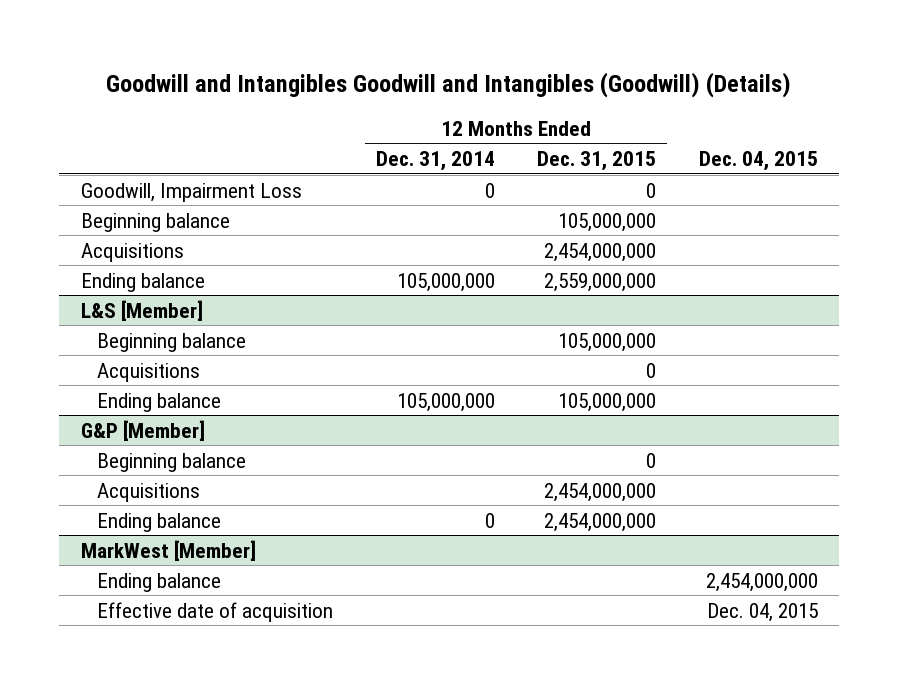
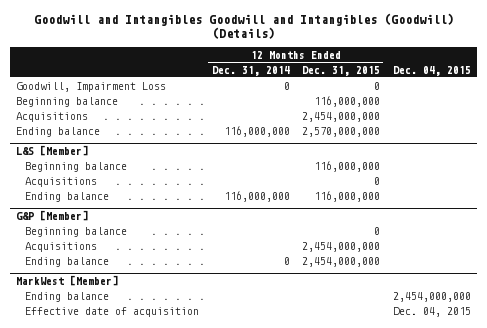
- Beginning balance | | 105,000,000 |
+ Beginning balance | | 116,000,000 |
- Ending balance | 105,000,000 | 2,559,000,000 |
+ Ending balance | 116,000,000 | 2,570,000,000 |
@ L&S [Member]
- Beginning balance | | 105,000,000 |
+ Beginning balance | | 116,000,000 |
- Ending balance | 105,000,000 | 105,000,000 |
+ Ending balance | 116,000,000 | 116,000,000 |

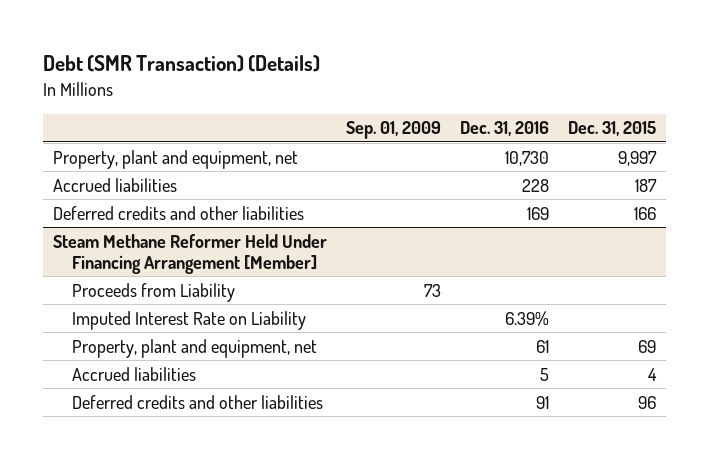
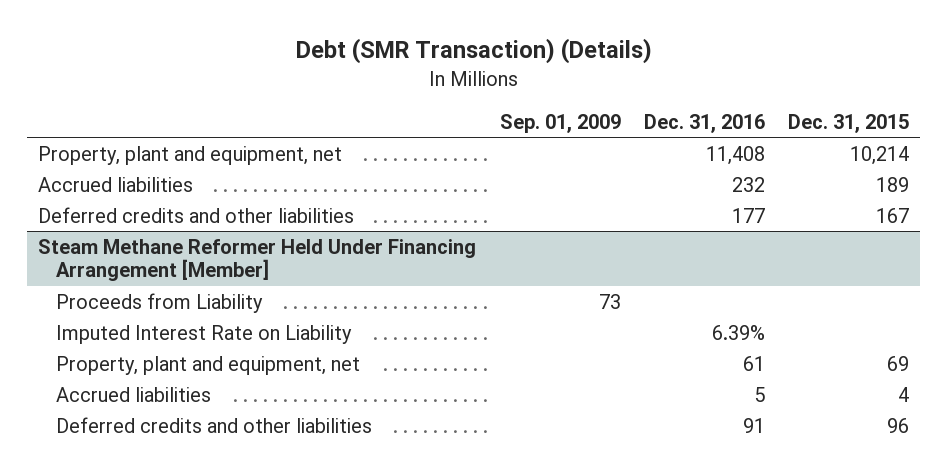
- Property, plant and equipment, net | | 10,730 | 9,997
- Accrued liabilities | | 228 | 187
- Deferred credits and other liabilities | | 169 | 166
+ Property, plant and equipment, net | | 11,408 | 10,214
+ Accrued liabilities | | 232 | 189
+ Deferred credits and other liabilities | | 177 | 167

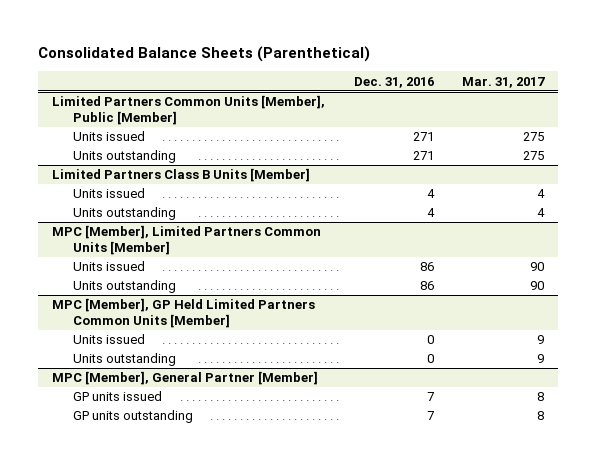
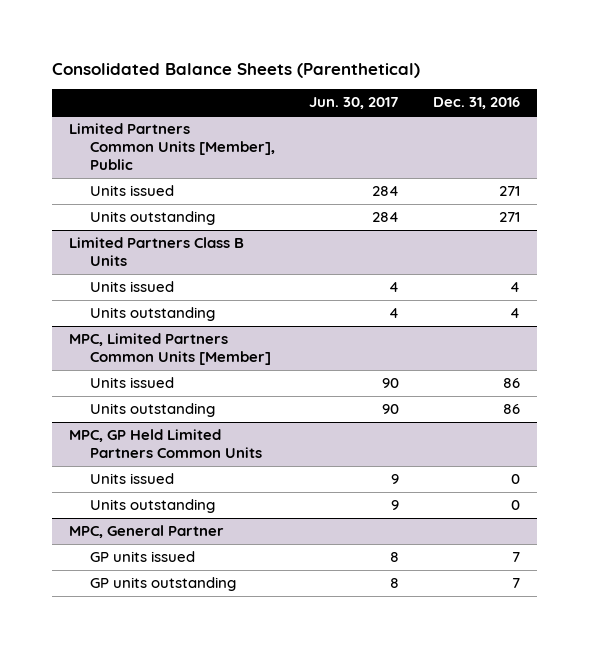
- | Dec. 31, 2016 | Mar. 31, 2017
+ | Jun. 30, 2017 | Dec. 31, 2016
- Limited Partners Common Units [Member], Public [Member]
+ Limited Partners Common Units [Member], Public
- Limited Partners Class B Units [Member]
+ Limited Partners Class B Units
- MPC [Member], Limited Partners Common Units [Member]
+ MPC, Limited Partners Common Units [Member]
- MPC [Member], GP Held Limited Partners Common Units [Member]
+ MPC, GP Held Limited Partners Common Units
- MPC [Member], General Partner [Member]
+ MPC, General Partner

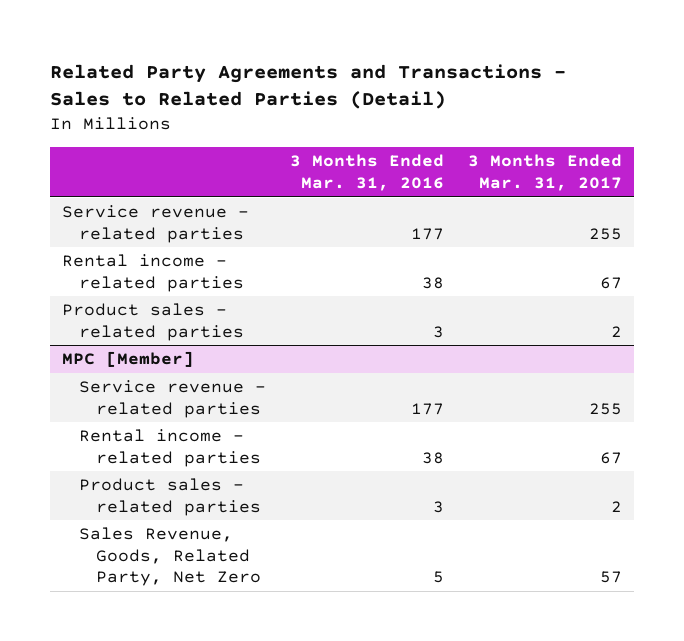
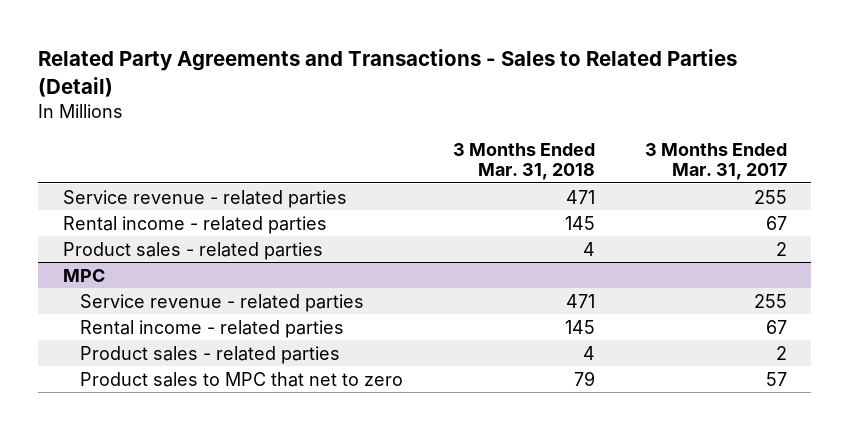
- | 3 Months Ended Mar. 31, 2016 | 3 Months Ended Mar. 31, 2017
+ | 3 Months Ended Mar. 31, 2018 | 3 Months Ended Mar. 31, 2017
- MPC [Member]
+ MPC
- Sales Revenue, Goods, Related Party, Net Zero | 5 | 57
+ Product sales to MPC that net to zero | 79 | 57

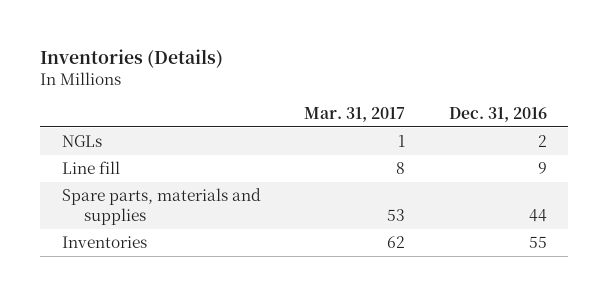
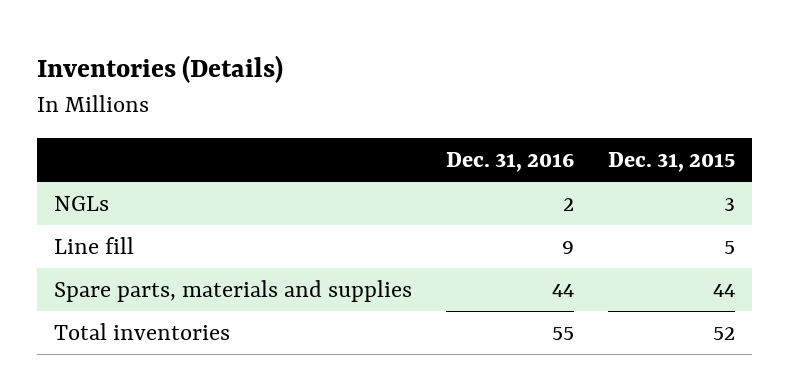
- | Mar. 31, 2017 | Dec. 31, 2016
+ | Dec. 31, 2016 | Dec. 31, 2015
- Inventories | 62 | 55
+ Total inventories | 55 | 52

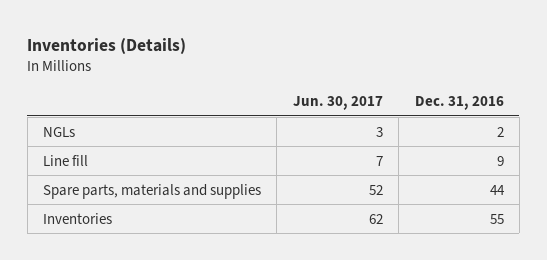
- | Dec. 31, 2016 | Dec. 31, 2015
+ | Jun. 30, 2017 | Dec. 31, 2016
- Total inventories | 55 | 52
+ Inventories | 62 | 55

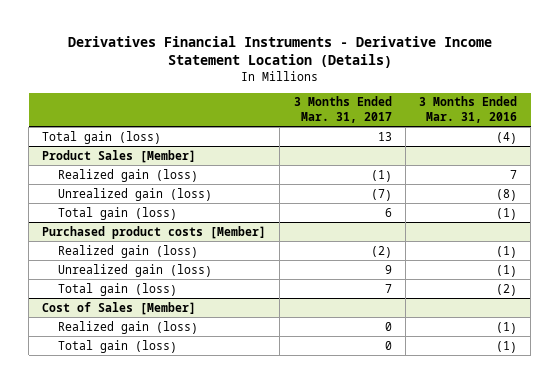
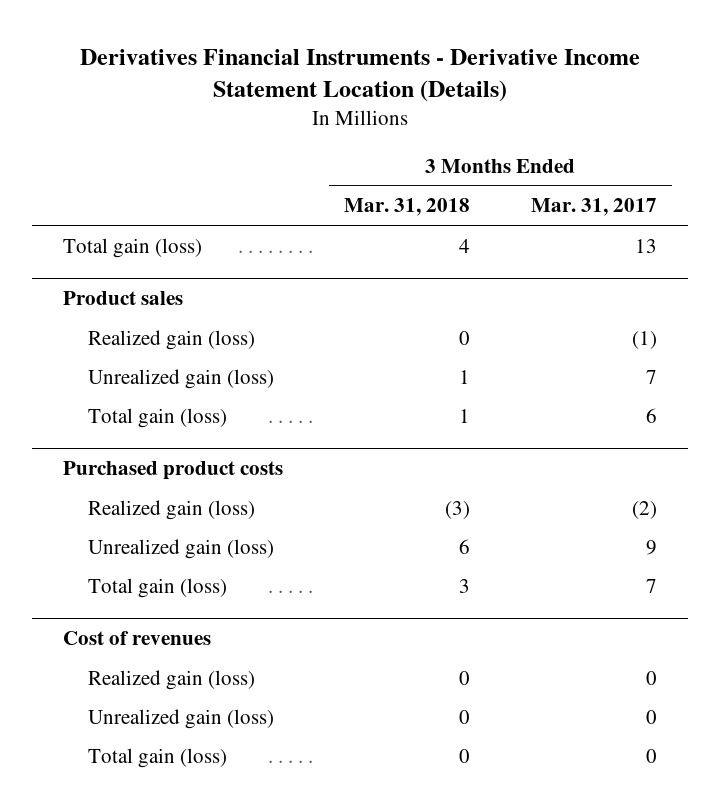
- | 3 Months Ended Mar. 31, 2017 | 3 Months Ended Mar. 31, 2016
+ | 3 Months Ended Mar. 31, 2018 | 3 Months Ended Mar. 31, 2017
- Product Sales [Member]
+ Product sales
- Unrealized gain (loss) | (7) | (8)
+ Unrealized gain (loss) | 1 | 7
- Purchased product costs [Member]
+ Purchased product costs
- Cost of Sales [Member]
+ Cost of revenues
+ Unrealized gain (loss) | 0 | 0

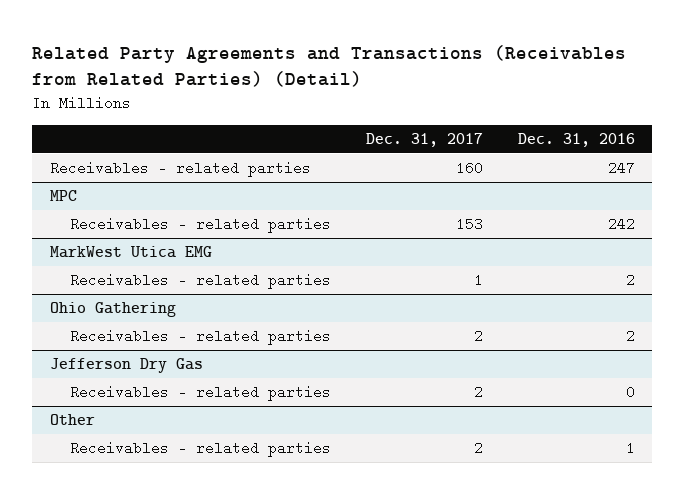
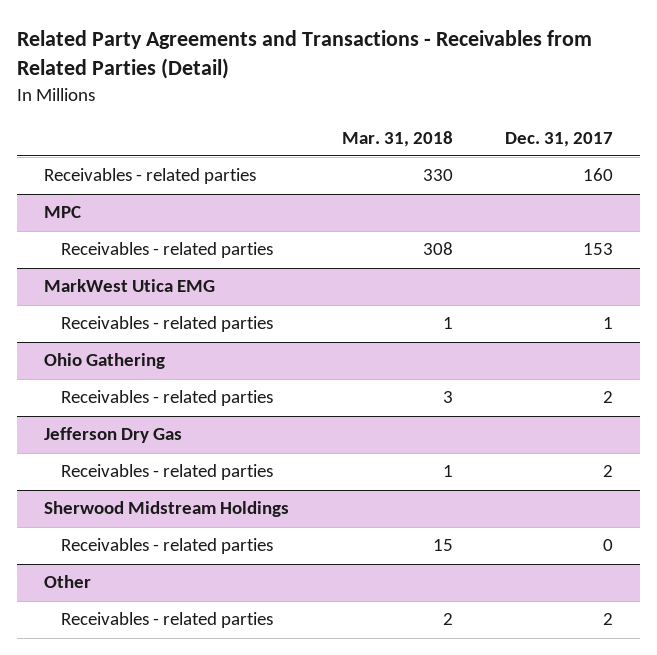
- Related Party Agreements and Transactions (Receivables from Related Parties) (Detail)
+ Related Party Agreements and Transactions - Receivables from Related Parties (Detail)
- | Dec. 31, 2017 | Dec. 31, 2016
+ | Mar. 31, 2018 | Dec. 31, 2017
+ Sherwood Midstream Holdings
+ Receivables - related parties | 15 | 0

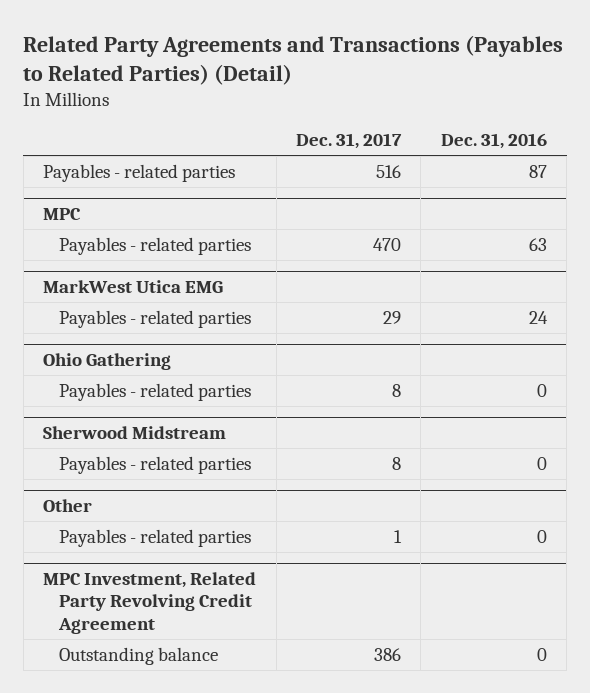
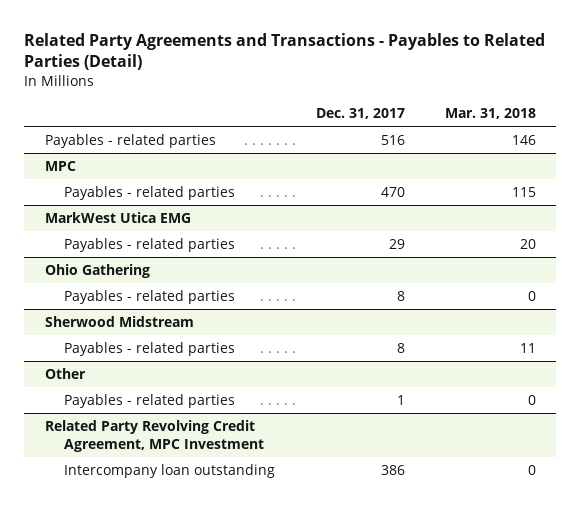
- Related Party Agreements and Transactions (Payables to Related Parties) (Detail)
+ Related Party Agreements and Transactions - Payables to Related Parties (Detail)
- | Dec. 31, 2017 | Dec. 31, 2016
+ | Dec. 31, 2017 | Mar. 31, 2018
- MPC Investment, Related Party Revolving Credit Agreement
- Outstanding balance | 386 | 0
+ Related Party Revolving Credit Agreement, MPC Investment
+ Intercompany loan outstanding | 386 | 0

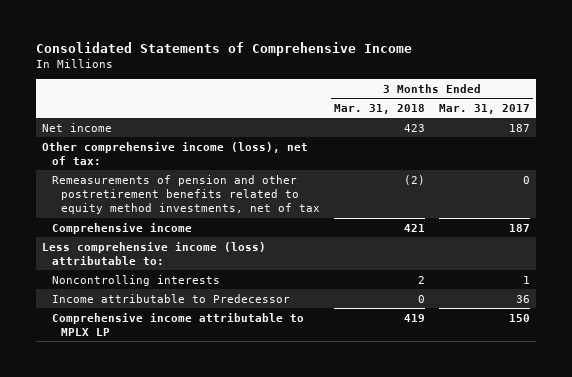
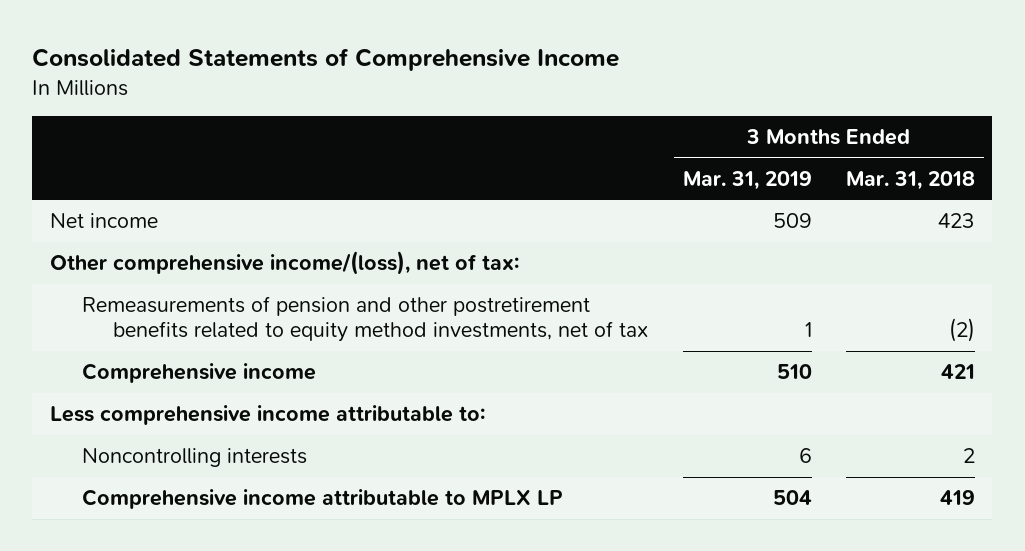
- | 3 Months Ended Mar. 31, 2018 | 3 Months Ended Mar. 31, 2017
+ | 3 Months Ended Mar. 31, 2019 | 3 Months Ended Mar. 31, 2018
- Other comprehensive income (loss), net of tax:
+ Other comprehensive income/(loss), net of tax:
- Less comprehensive income (loss) attributable to:
+ Less comprehensive income attributable to:
- Income attributable to Predecessor | 0 | 36

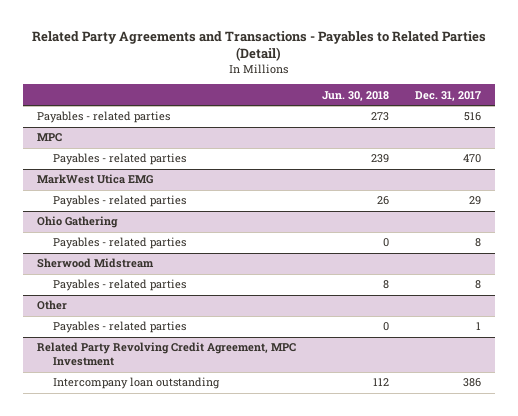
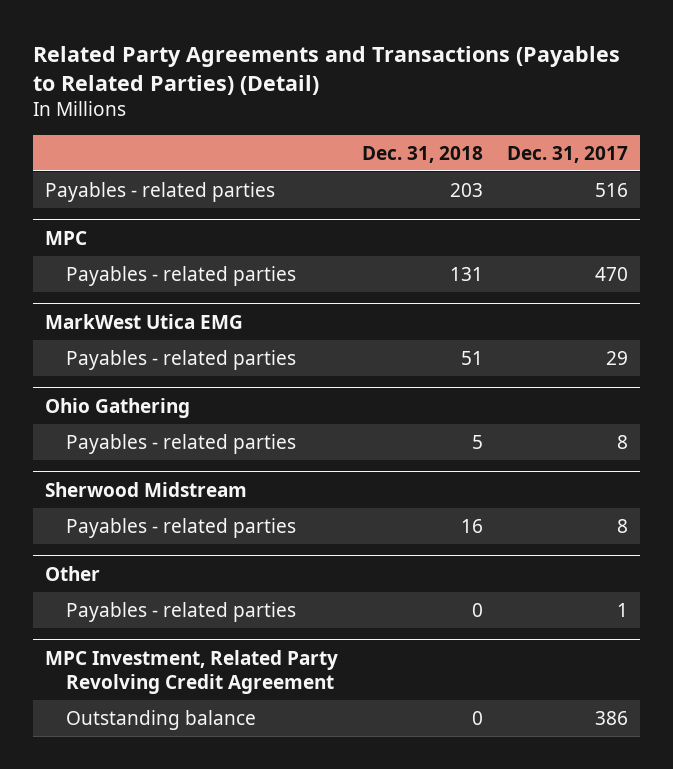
- Related Party Agreements and Transactions - Payables to Related Parties (Detail)
+ Related Party Agreements and Transactions (Payables to Related Parties) (Detail)
- | Jun. 30, 2018 | Dec. 31, 2017
+ | Dec. 31, 2018 | Dec. 31, 2017
- Related Party Revolving Credit Agreement, MPC Investment
- Intercompany loan outstanding | 112 | 386
+ MPC Investment, Related Party Revolving Credit Agreement
+ Outstanding balance | 0 | 386

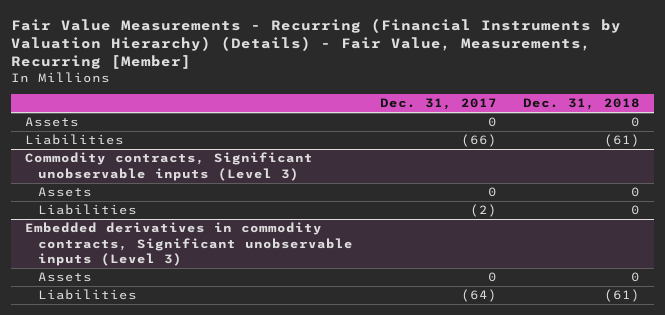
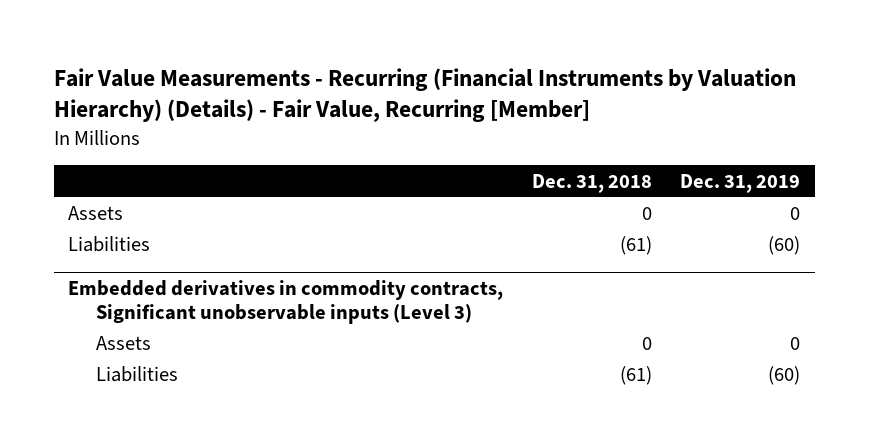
- Fair Value Measurements - Recurring (Financial Instruments by Valuation Hierarchy) (Details) - Fair Value, Measurements, Recurring [Member]
+ Fair Value Measurements - Recurring (Financial Instruments by Valuation Hierarchy) (Details) - Fair Value, Recurring [Member]
- | Dec. 31, 2017 | Dec. 31, 2018
+ | Dec. 31, 2018 | Dec. 31, 2019
- Commodity contracts, Significant unobservable inputs (Level 3)
- Assets | 0 | 0
- Liabilities | (2) | 0

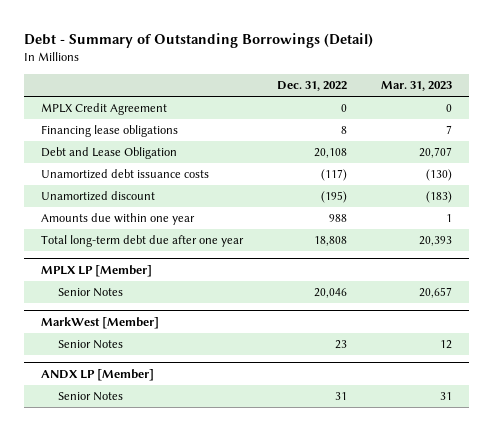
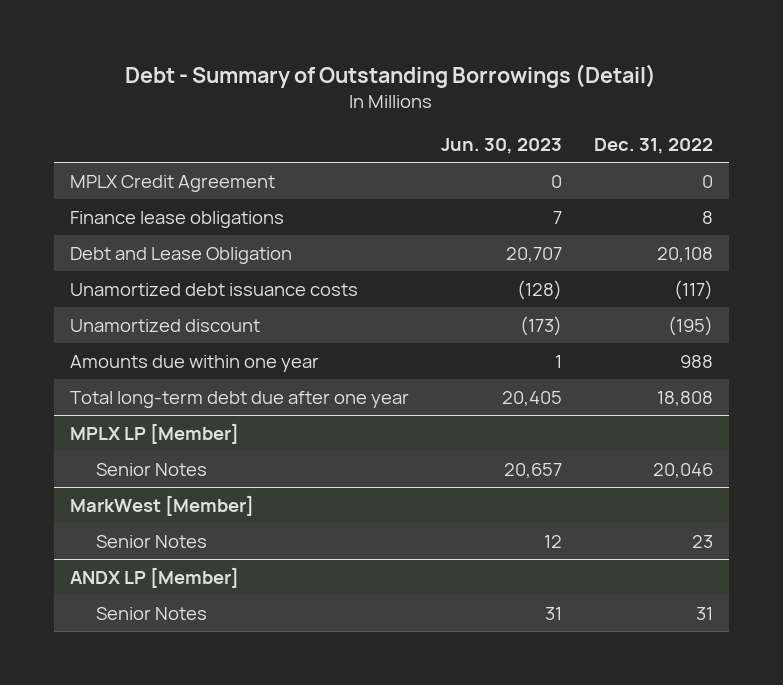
- | Dec. 31, 2022 | Mar. 31, 2023
+ | Jun. 30, 2023 | Dec. 31, 2022
- Financing lease obligations | 8 | 7
+ Finance lease obligations | 7 | 8

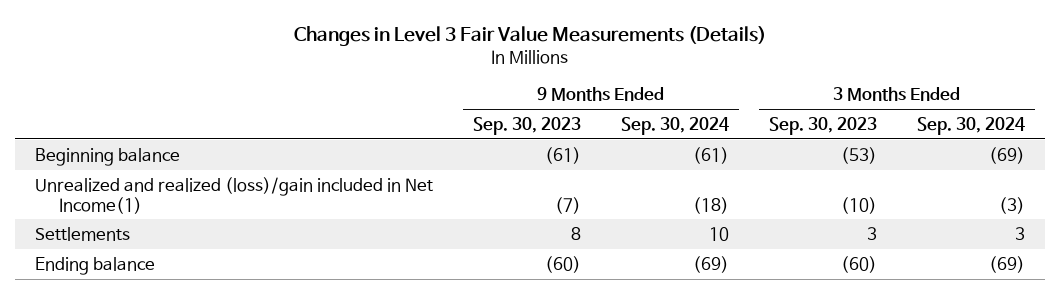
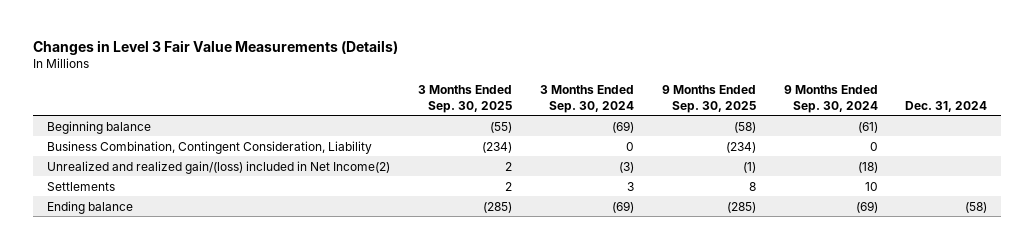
- | 9 Months Ended Sep. 30, 2023 | 9 Months Ended Sep. 30, 2024 | 3 Months Ended Sep. 30, 2023 | 3 Months Ended Sep. 30, 2024
+ | 3 Months Ended Sep. 30, 2025 | 3 Months Ended Sep. 30, 2024 | 9 Months Ended Sep. 30, 2025 | 9 Months Ended Sep. 30, 2024 | Dec. 31, 2024
- Unrealized and realized (loss)/gain included in Net Income(1) | (7) | (18) | (10) | (3)
+ Business Combination, Contingent Consideration, Liability | (234) | 0 | (234) | 0 |
+ Unrealized and realized gain/(loss) included in Net Income(2) | 2 | (3) | (1) | (18) |

